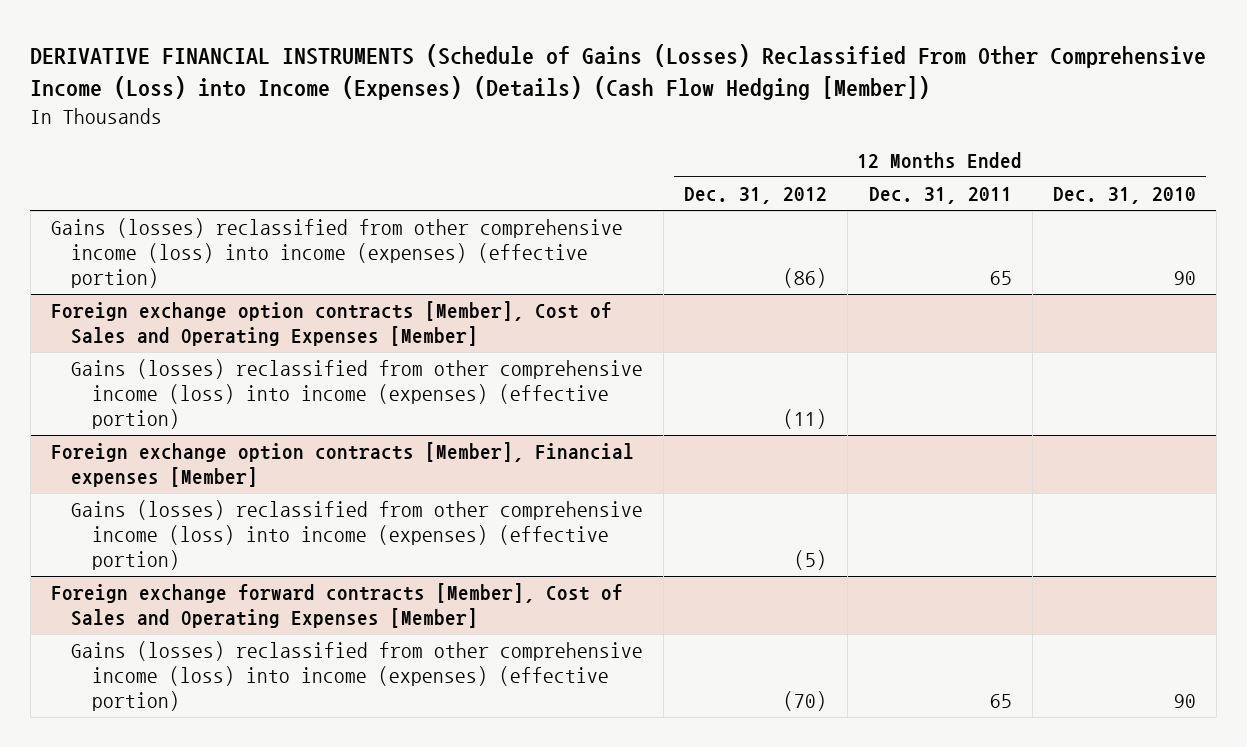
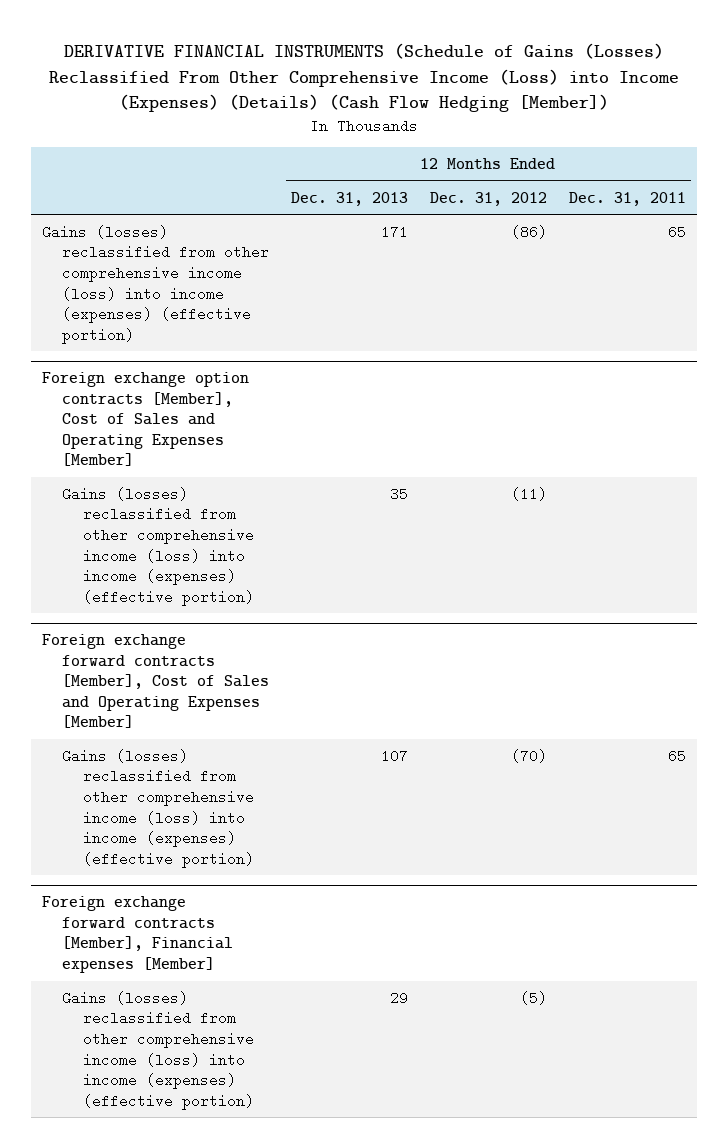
- | 12 Months Ended Dec. 31, 2012 | 12 Months Ended Dec. 31, 2011 | 12 Months Ended Dec. 31, 2010
+ | 12 Months Ended Dec. 31, 2013 | 12 Months Ended Dec. 31, 2012 | 12 Months Ended Dec. 31, 2011
- Foreign exchange option contracts [Member], Financial expenses [Member]
- Gains (losses) reclassified from other comprehensive income (loss) into income (expenses) (effective portion) | (5) | |
+ Foreign exchange forward contracts [Member], Financial expenses [Member]
+ Gains (losses) reclassified from other comprehensive income (loss) into income (expenses) (effective portion) | 29 | (5) |

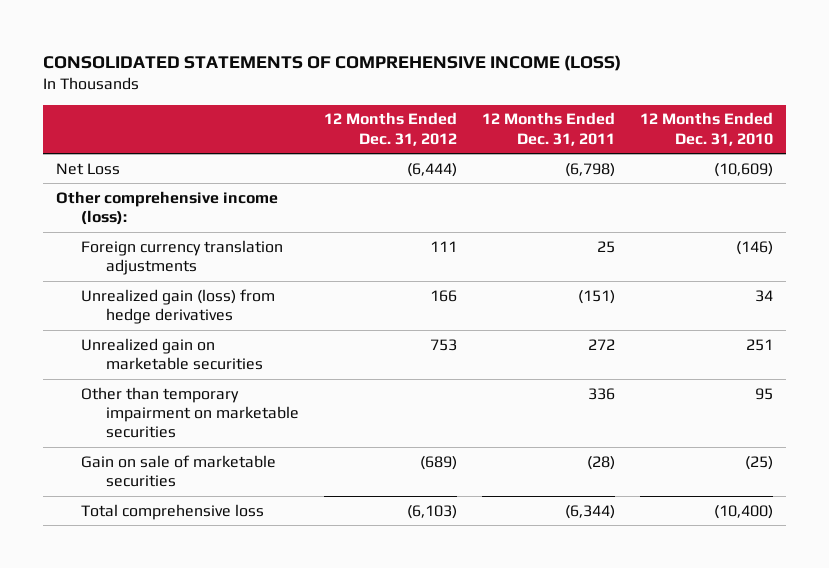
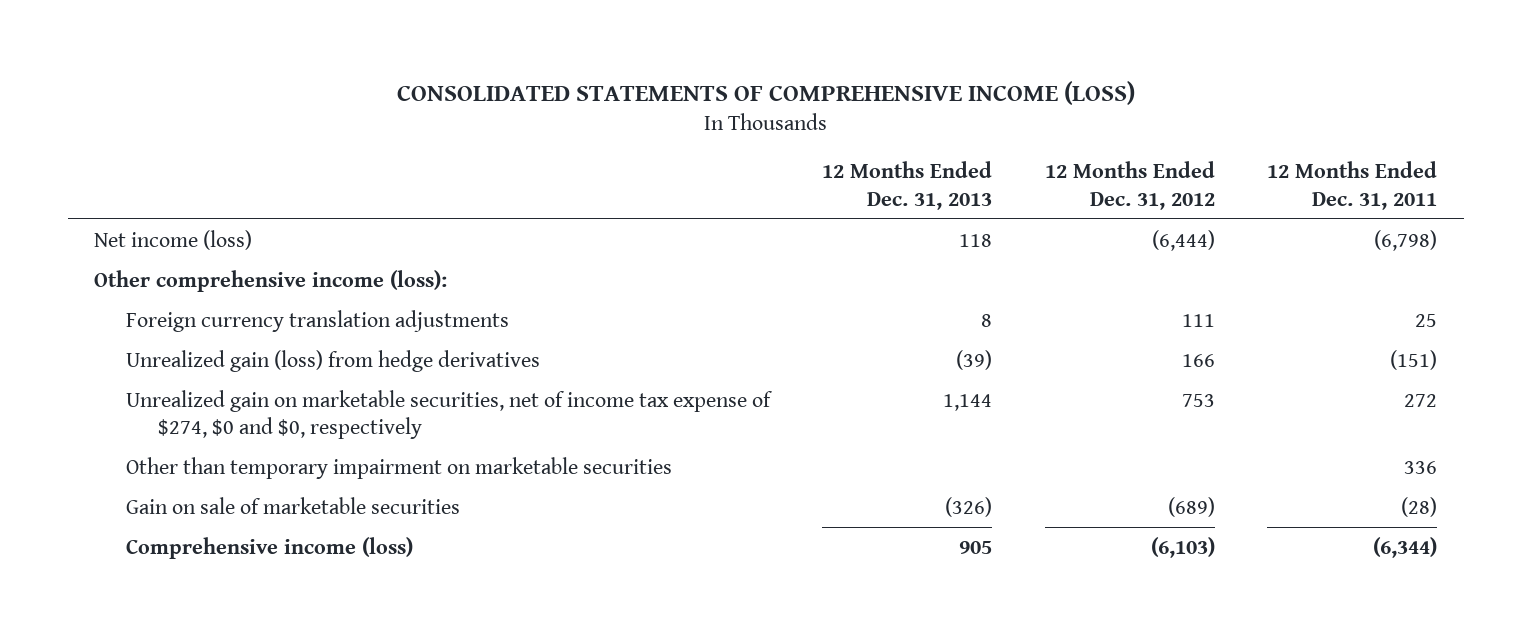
- | 12 Months Ended Dec. 31, 2012 | 12 Months Ended Dec. 31, 2011 | 12 Months Ended Dec. 31, 2010
+ | 12 Months Ended Dec. 31, 2013 | 12 Months Ended Dec. 31, 2012 | 12 Months Ended Dec. 31, 2011
- Net Loss | (6,444) | (6,798) | (10,609)
+ Net income (loss) | 118 | (6,444) | (6,798)
- Unrealized gain on marketable securities | 753 | 272 | 251
+ Unrealized gain on marketable securities, net of income tax expense of $274, $0 and $0, respectively | 1,144 | 753 | 272
- Total comprehensive loss | (6,103) | (6,344) | (10,400)
+ Comprehensive income (loss) | 905 | (6,103) | (6,344)

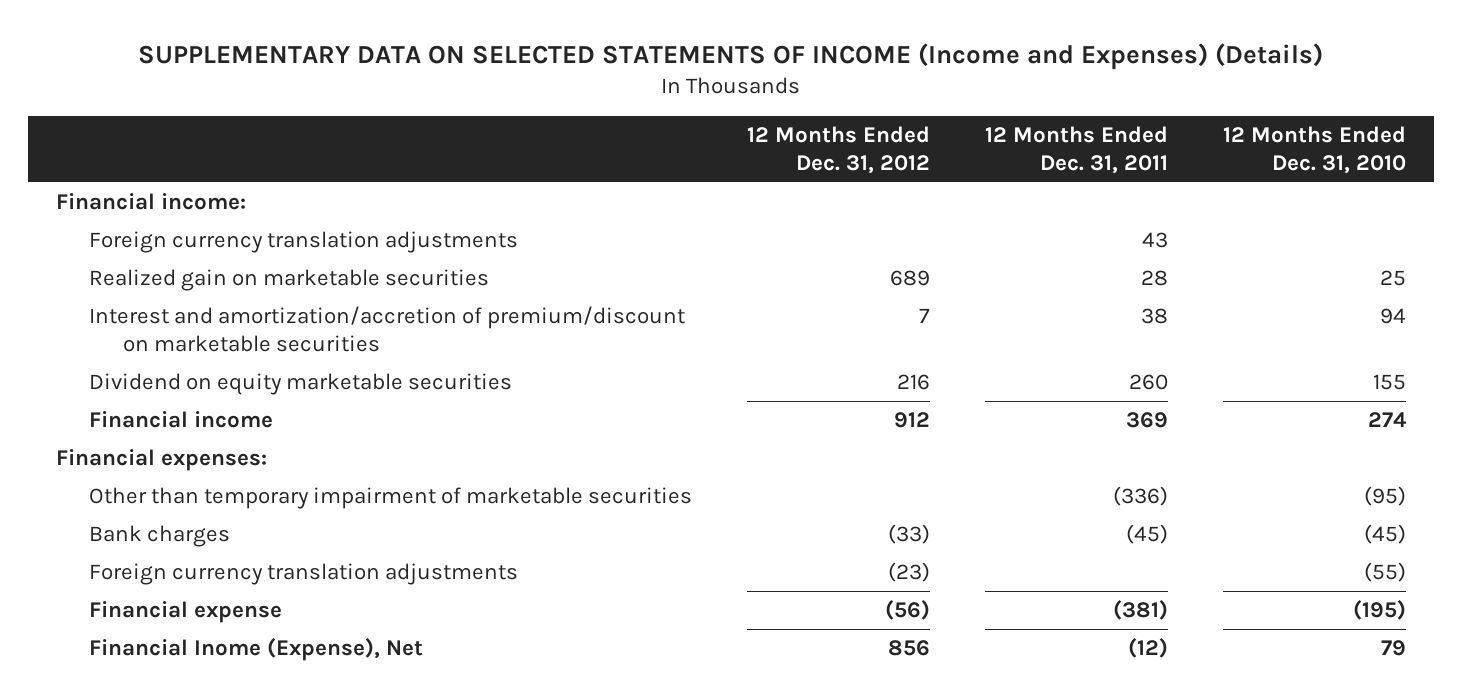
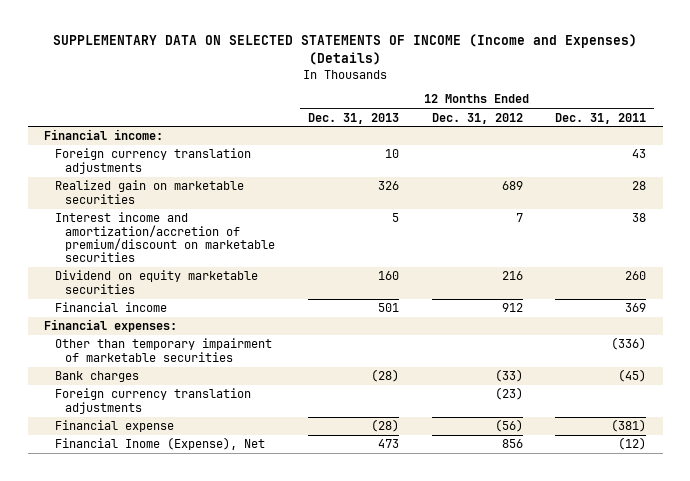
- | 12 Months Ended Dec. 31, 2012 | 12 Months Ended Dec. 31, 2011 | 12 Months Ended Dec. 31, 2010
+ | 12 Months Ended Dec. 31, 2013 | 12 Months Ended Dec. 31, 2012 | 12 Months Ended Dec. 31, 2011
- Interest and amortization/accretion of premium/discount on marketable securities | 7 | 38 | 94
+ Interest income and amortization/accretion of premium/discount on marketable securities | 5 | 7 | 38

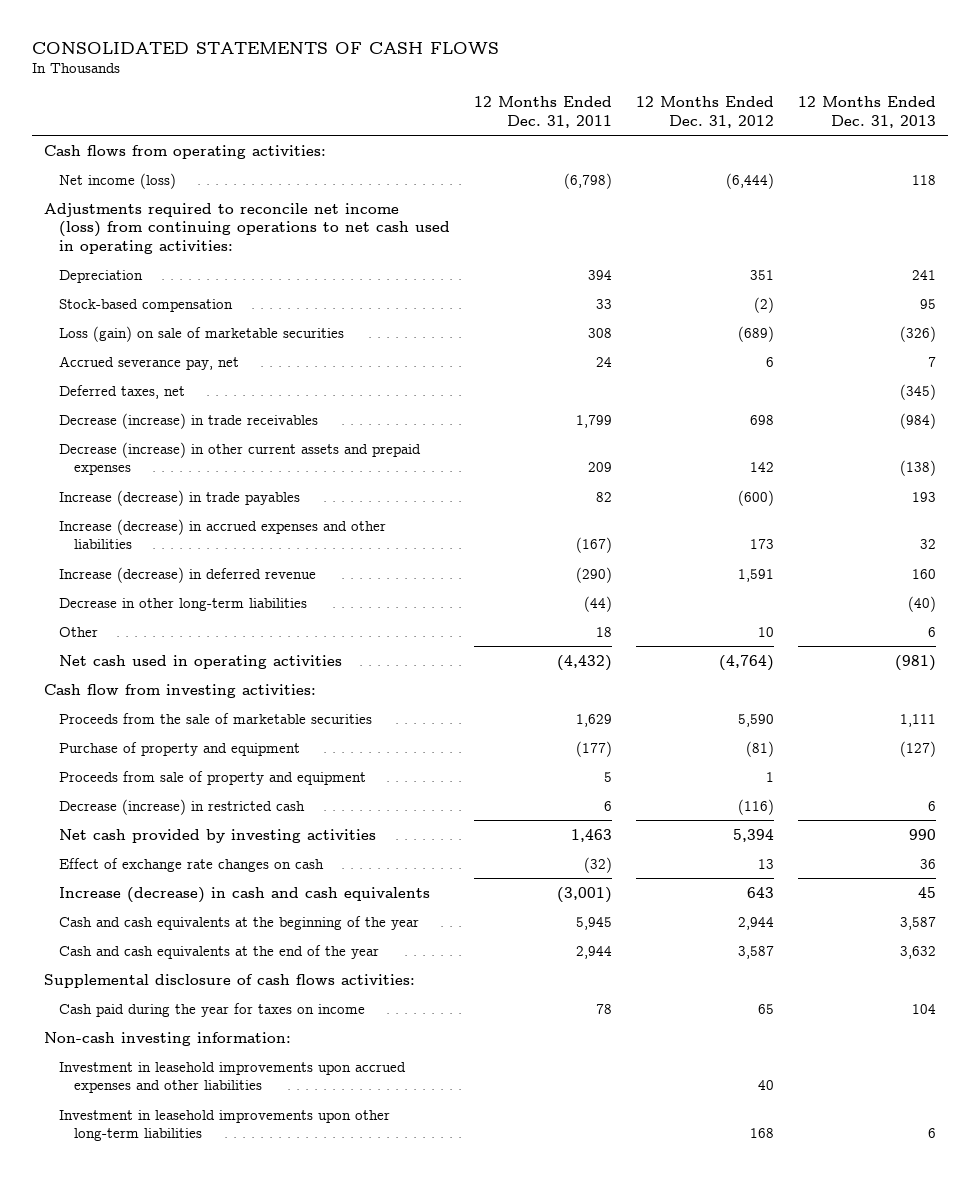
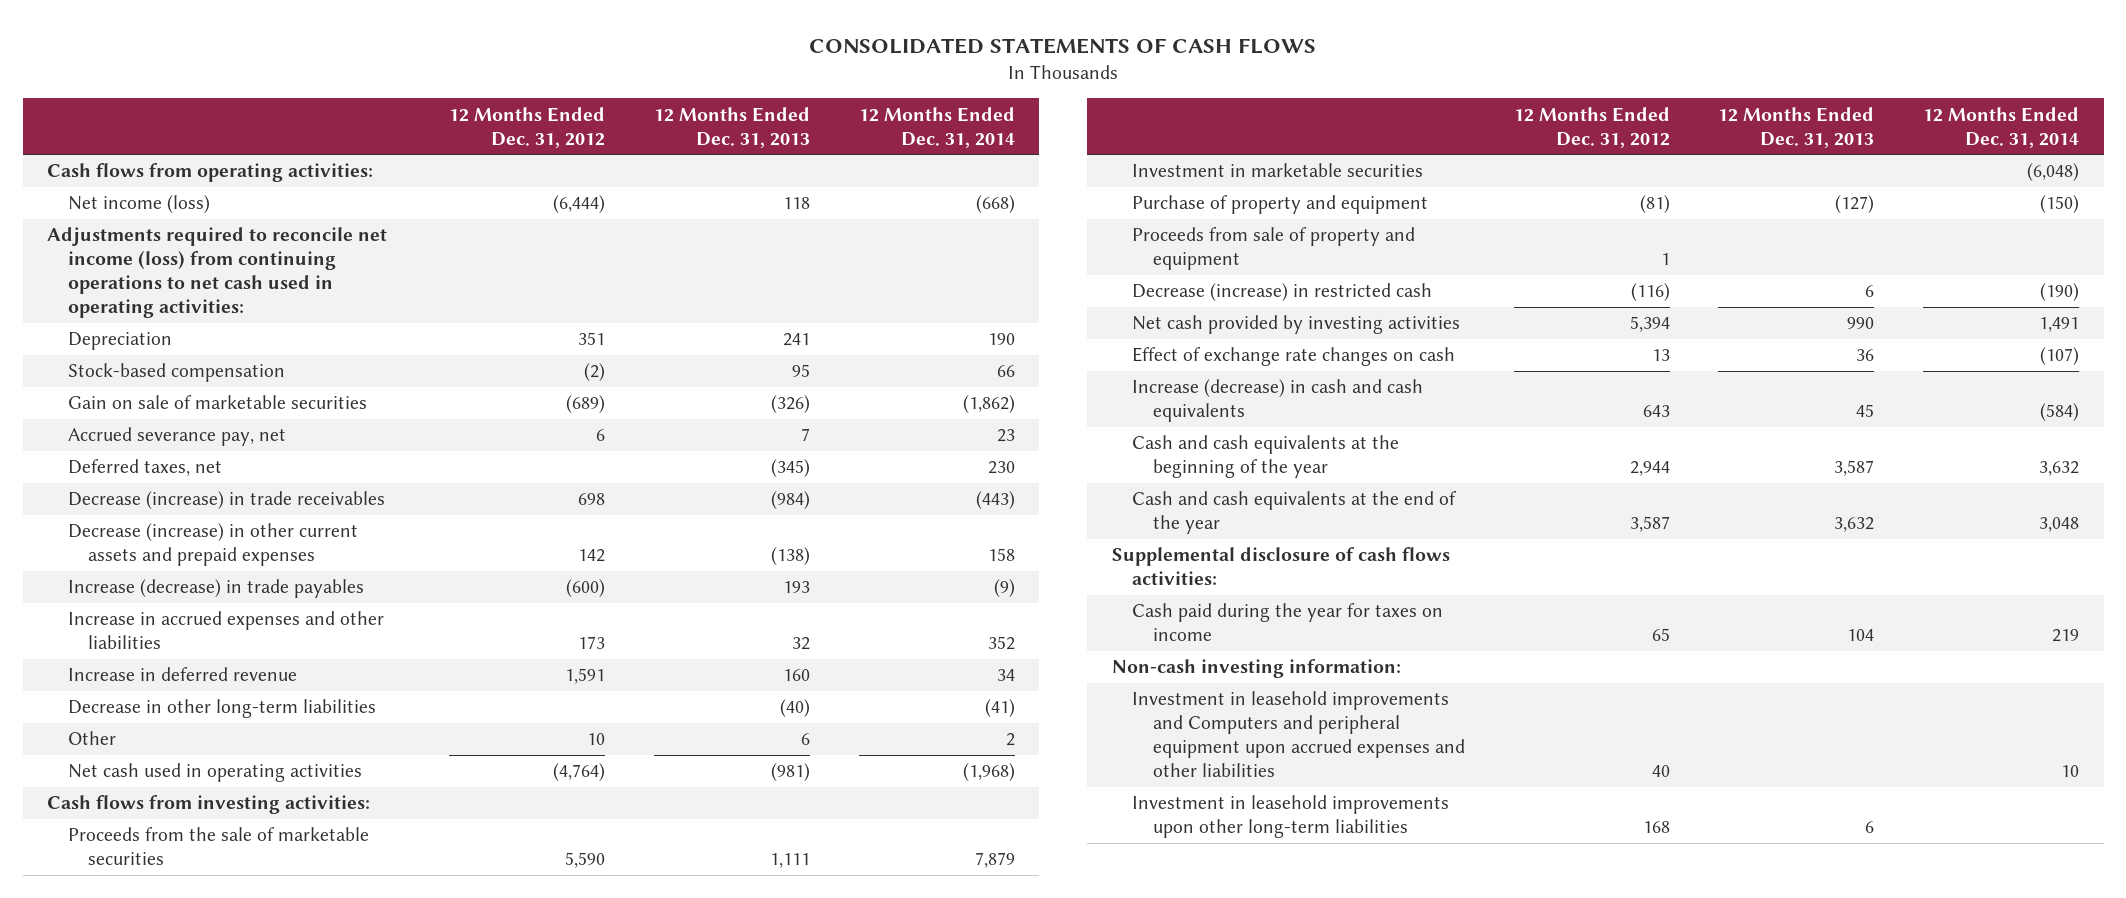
- | 12 Months Ended Dec. 31, 2011 | 12 Months Ended Dec. 31, 2012 | 12 Months Ended Dec. 31, 2013
+ | 12 Months Ended Dec. 31, 2012 | 12 Months Ended Dec. 31, 2013 | 12 Months Ended Dec. 31, 2014
- Loss (gain) on sale of marketable securities | 308 | (689) | (326)
+ Gain on sale of marketable securities | (689) | (326) | (1,862)
- Increase (decrease) in accrued expenses and other liabilities | (167) | 173 | 32
- Increase (decrease) in deferred revenue | (290) | 1,591 | 160
+ Increase in accrued expenses and other liabilities | 173 | 32 | 352
+ Increase in deferred revenue | 1,591 | 160 | 34
- Cash flow from investing activities:
+ Cash flows from investing activities:
+ Investment in marketable securities | | | (6,048)
- Investment in leasehold improvements upon accrued expenses and other liabilities | | 40 |
+ Investment in leasehold improvements and Computers and peripheral equipment upon accrued expenses and other liabilities | 40 | | 10

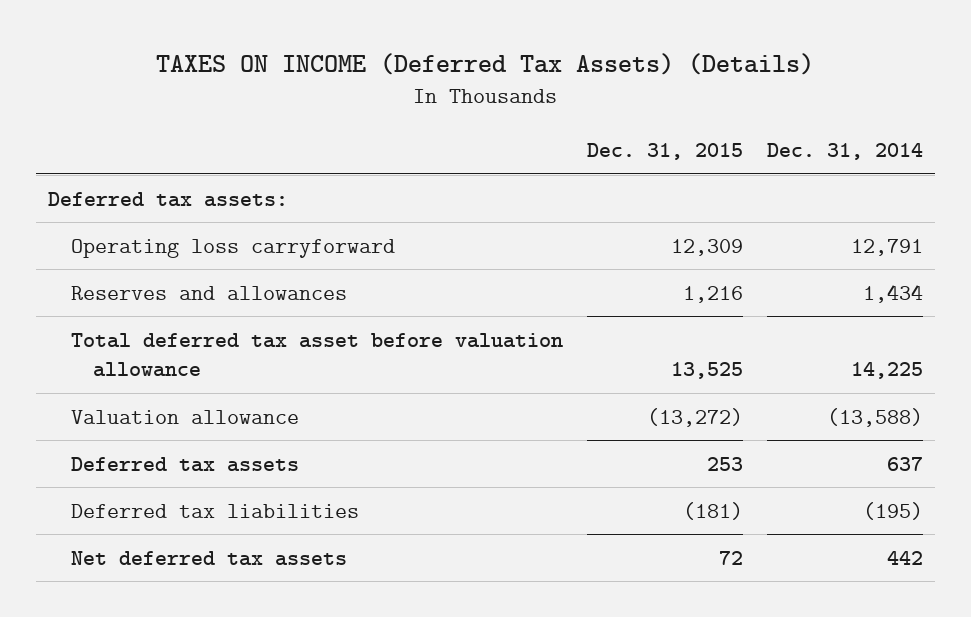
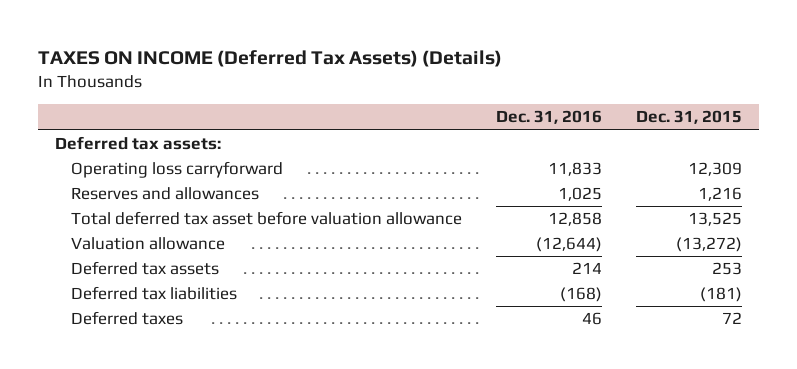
- | Dec. 31, 2015 | Dec. 31, 2014
+ | Dec. 31, 2016 | Dec. 31, 2015
- Net deferred tax assets | 72 | 442
+ Deferred taxes | 46 | 72

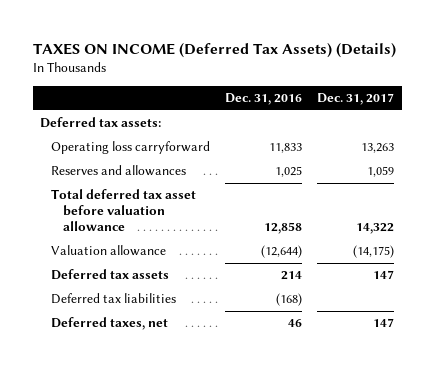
- | Dec. 31, 2016 | Dec. 31, 2015
+ | Dec. 31, 2016 | Dec. 31, 2017
- Deferred taxes | 46 | 72
+ Deferred taxes, net | 46 | 147

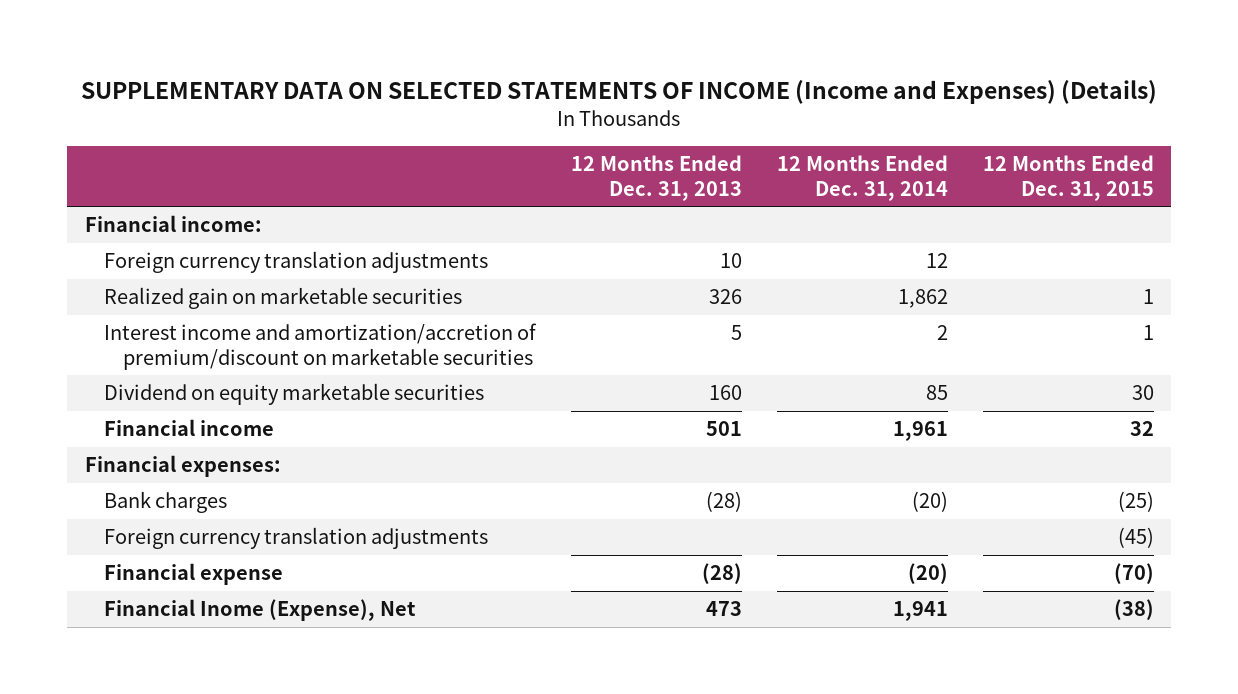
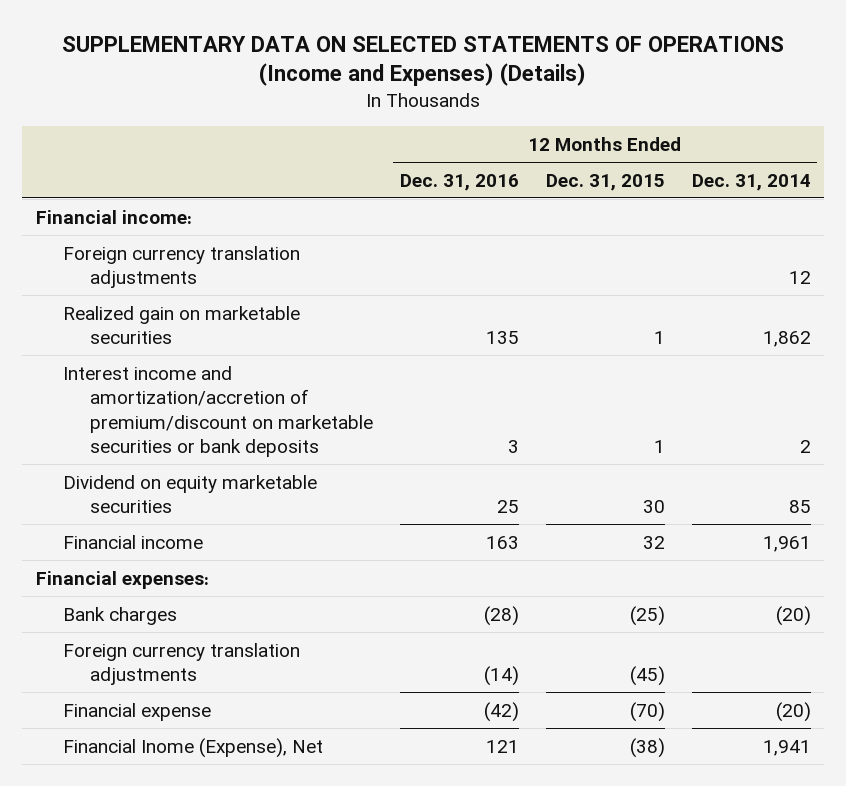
- SUPPLEMENTARY DATA ON SELECTED STATEMENTS OF INCOME (Income and Expenses) (Details)
+ SUPPLEMENTARY DATA ON SELECTED STATEMENTS OF OPERATIONS (Income and Expenses) (Details)
- | 12 Months Ended Dec. 31, 2013 | 12 Months Ended Dec. 31, 2014 | 12 Months Ended Dec. 31, 2015
+ | 12 Months Ended Dec. 31, 2016 | 12 Months Ended Dec. 31, 2015 | 12 Months Ended Dec. 31, 2014
- Interest income and amortization/accretion of premium/discount on marketable securities | 5 | 2 | 1
+ Interest income and amortization/accretion of premium/discount on marketable securities or bank deposits | 3 | 1 | 2

